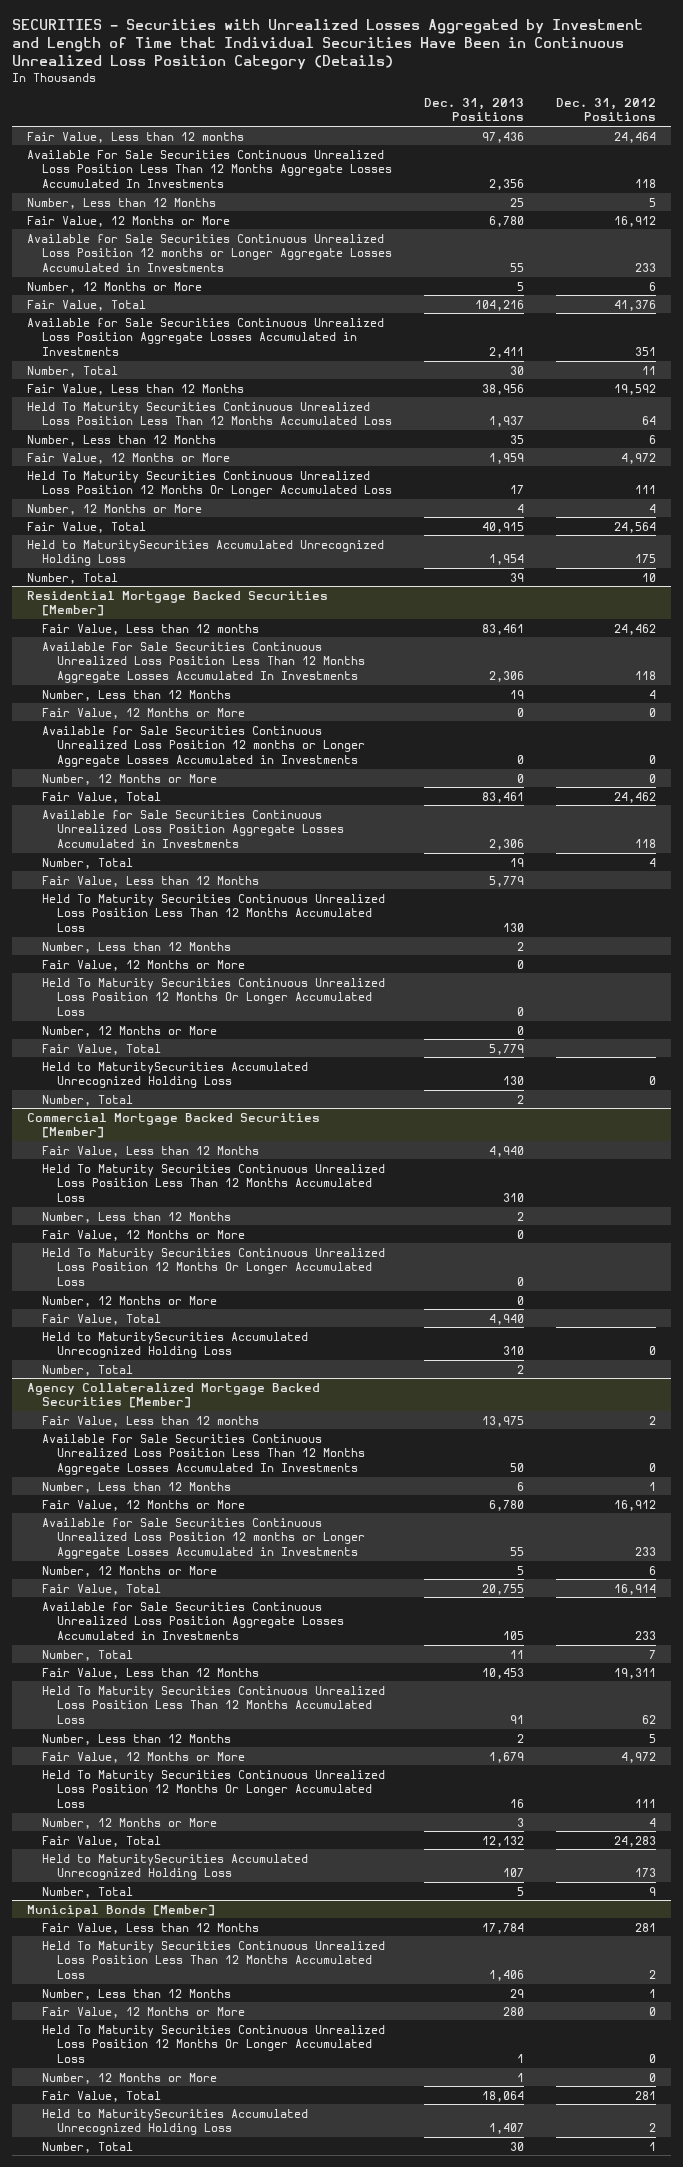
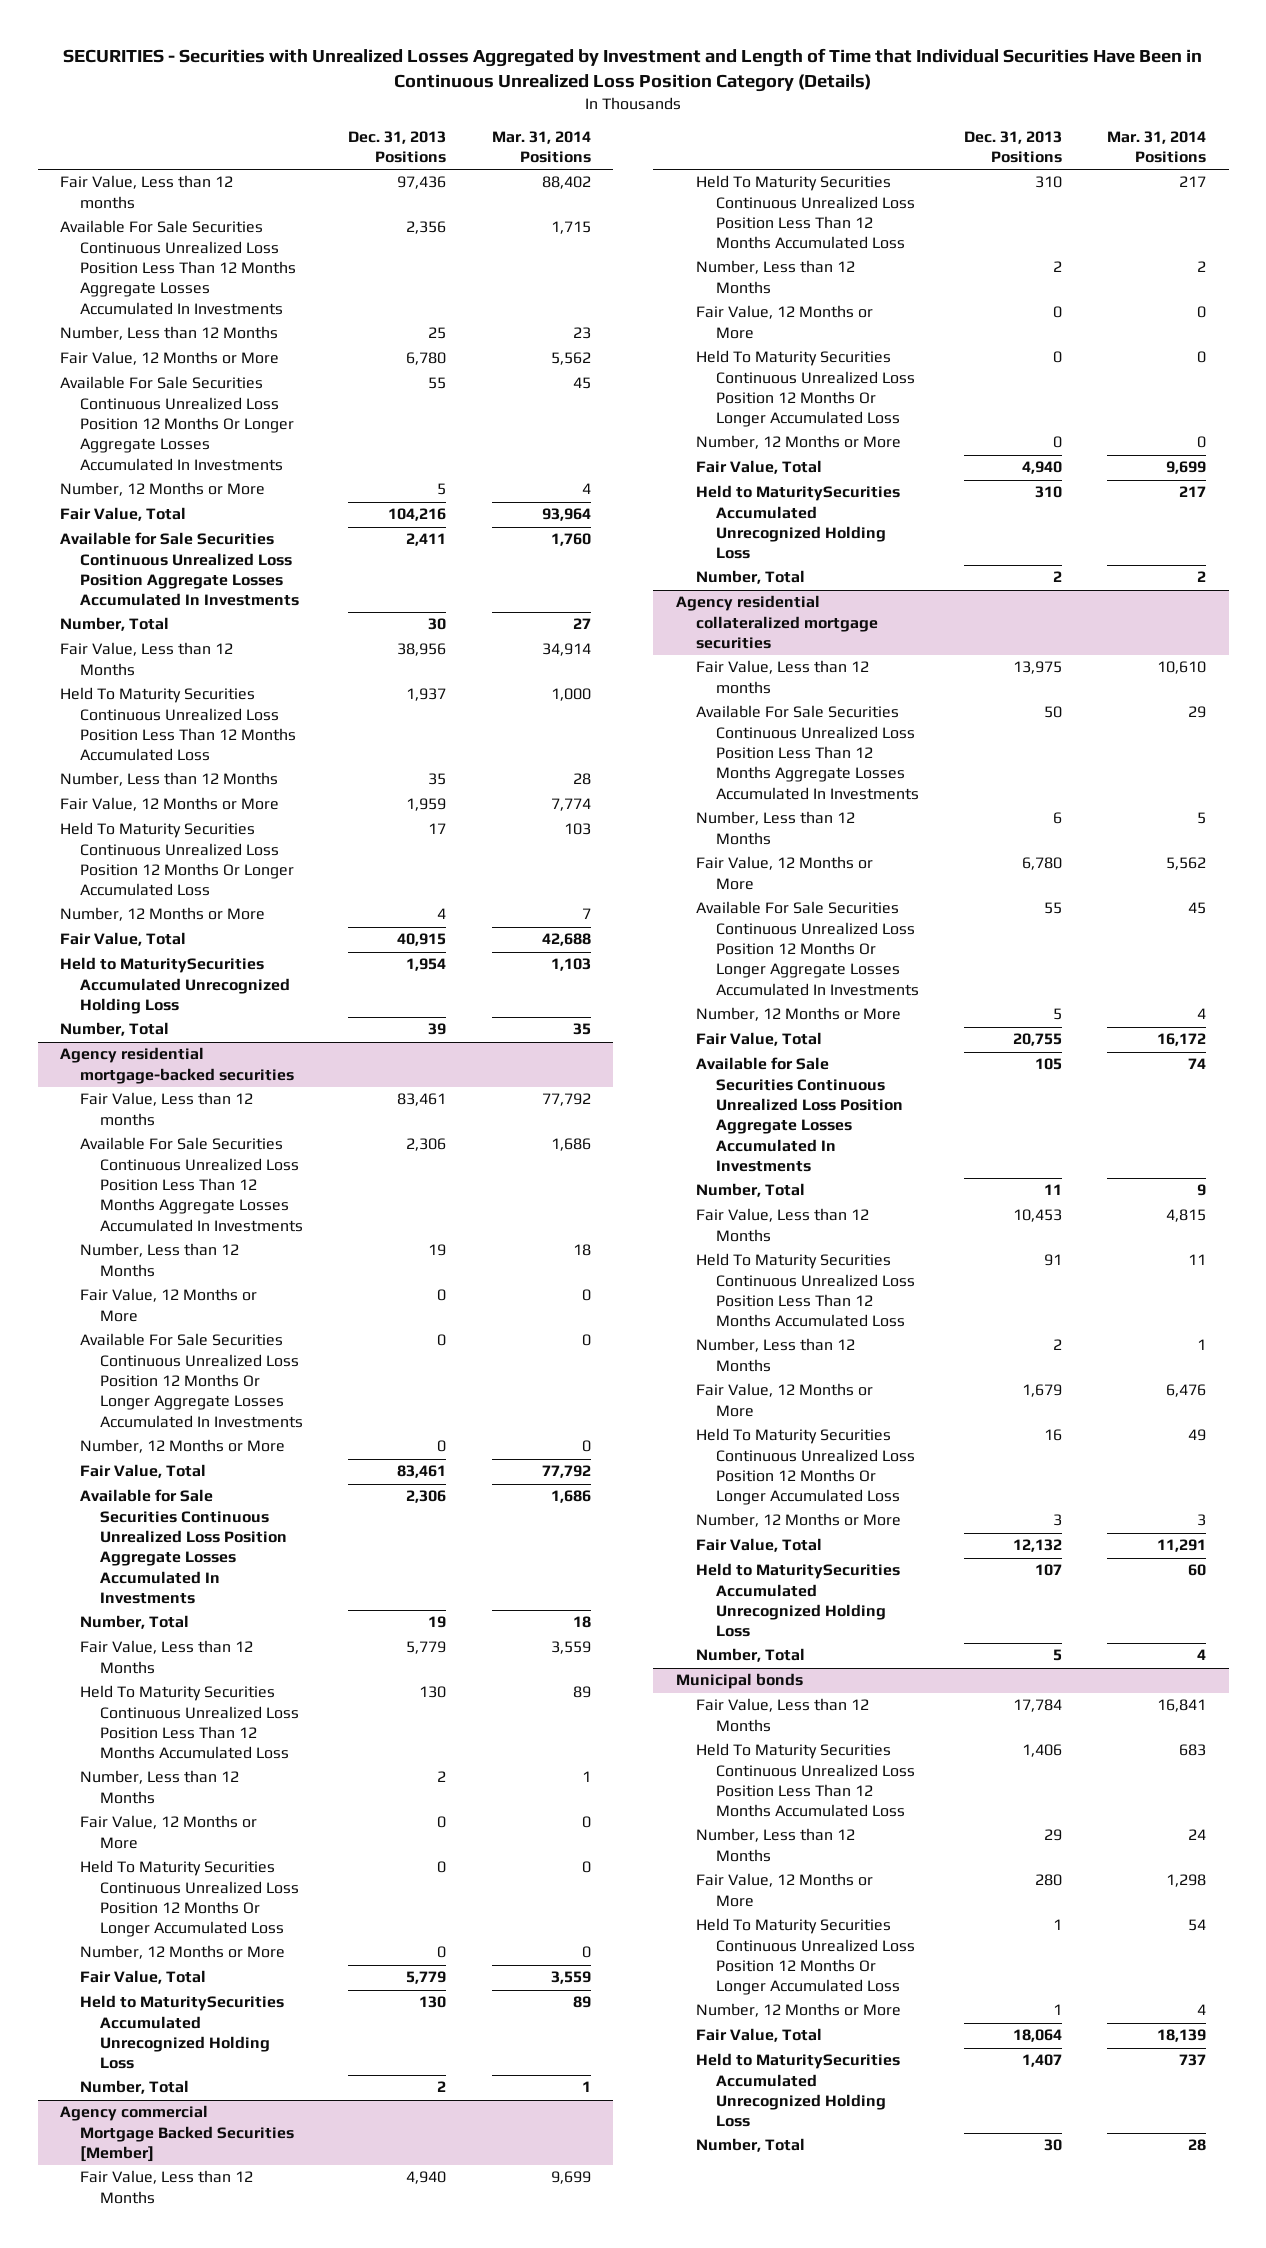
- | Dec. 31, 2013 Positions | Dec. 31, 2012 Positions
+ | Dec. 31, 2013 Positions | Mar. 31, 2014 Positions
- Available for Sale Securities Continuous Unrealized Loss Position 12 months or Longer Aggregate Losses Accumulated in Investments | 55 | 233
+ Available For Sale Securities Continuous Unrealized Loss Position 12 Months Or Longer Aggregate Losses Accumulated In Investments | 55 | 45
- Available for Sale Securities Continuous Unrealized Loss Position Aggregate Losses Accumulated in Investments | 2,411 | 351
+ Available for Sale Securities Continuous Unrealized Loss Position Aggregate Losses Accumulated In Investments | 2,411 | 1,760
- Residential Mortgage Backed Securities [Member]
+ Agency residential mortgage-backed securities
- Available for Sale Securities Continuous Unrealized Loss Position 12 months or Longer Aggregate Losses Accumulated in Investments | 0 | 0
+ Available For Sale Securities Continuous Unrealized Loss Position 12 Months Or Longer Aggregate Losses Accumulated In Investments | 0 | 0
- Available for Sale Securities Continuous Unrealized Loss Position Aggregate Losses Accumulated in Investments | 2,306 | 118
+ Available for Sale Securities Continuous Unrealized Loss Position Aggregate Losses Accumulated In Investments | 2,306 | 1,686
- Commercial Mortgage Backed Securities [Member]
+ Agency commercial Mortgage Backed Securities [Member]
- Agency Collateralized Mortgage Backed Securities [Member]
+ Agency residential collateralized mortgage securities
- Available for Sale Securities Continuous Unrealized Loss Position 12 months or Longer Aggregate Losses Accumulated in Investments | 55 | 233
+ Available For Sale Securities Continuous Unrealized Loss Position 12 Months Or Longer Aggregate Losses Accumulated In Investments | 55 | 45
- Available for Sale Securities Continuous Unrealized Loss Position Aggregate Losses Accumulated in Investments | 105 | 233
+ Available for Sale Securities Continuous Unrealized Loss Position Aggregate Losses Accumulated In Investments | 105 | 74
- Municipal Bonds [Member]
+ Municipal bonds

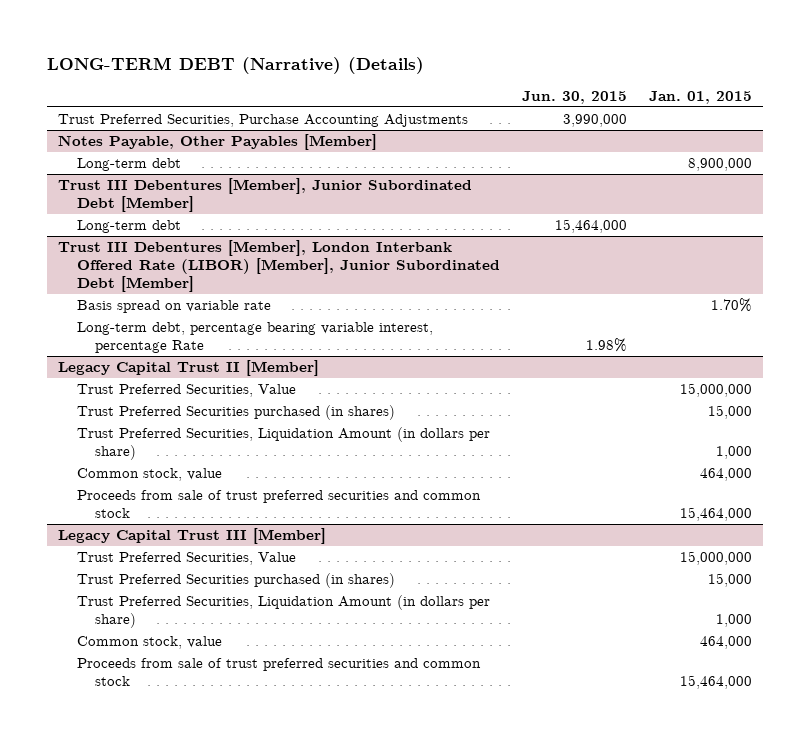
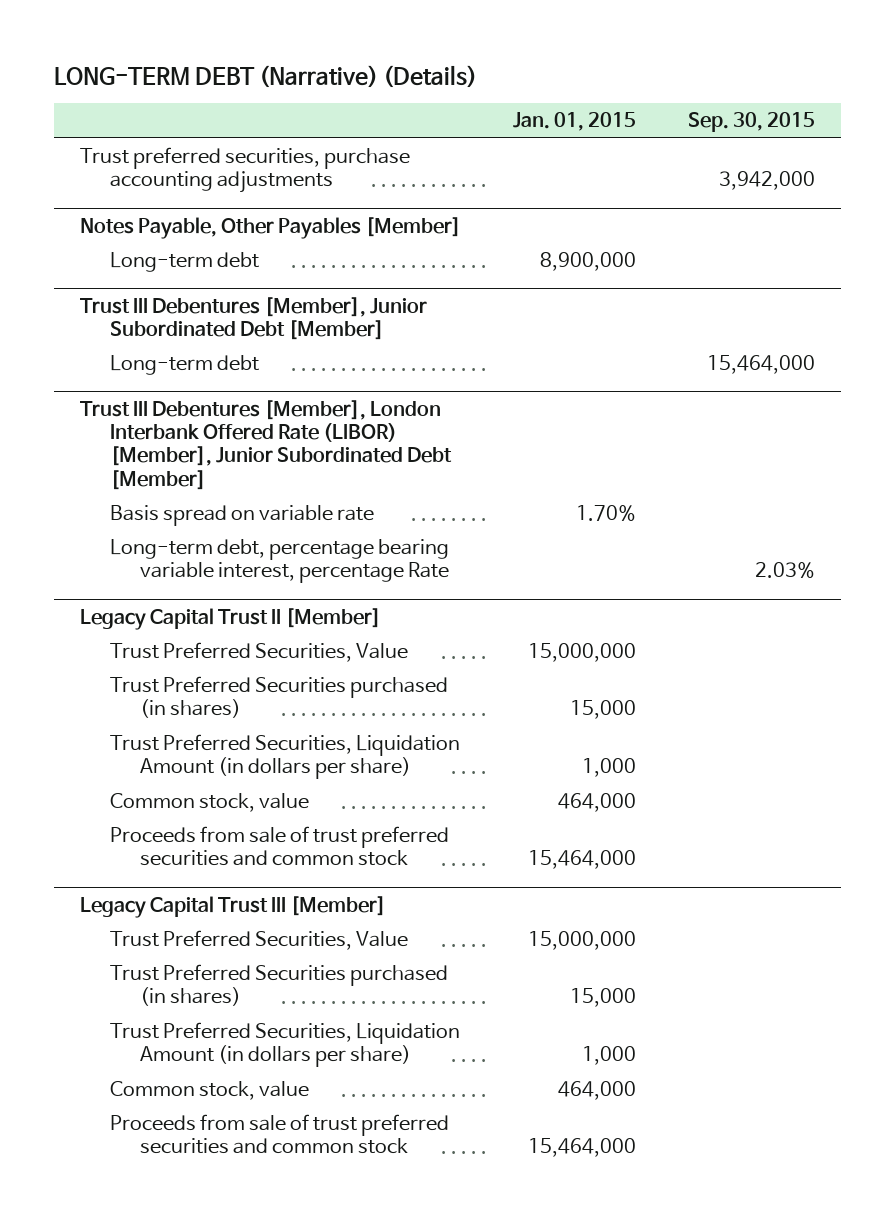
- | Jun. 30, 2015 | Jan. 01, 2015
+ | Jan. 01, 2015 | Sep. 30, 2015
- Trust Preferred Securities, Purchase Accounting Adjustments | 3,990,000 |
+ Trust preferred securities, purchase accounting adjustments | | 3,942,000

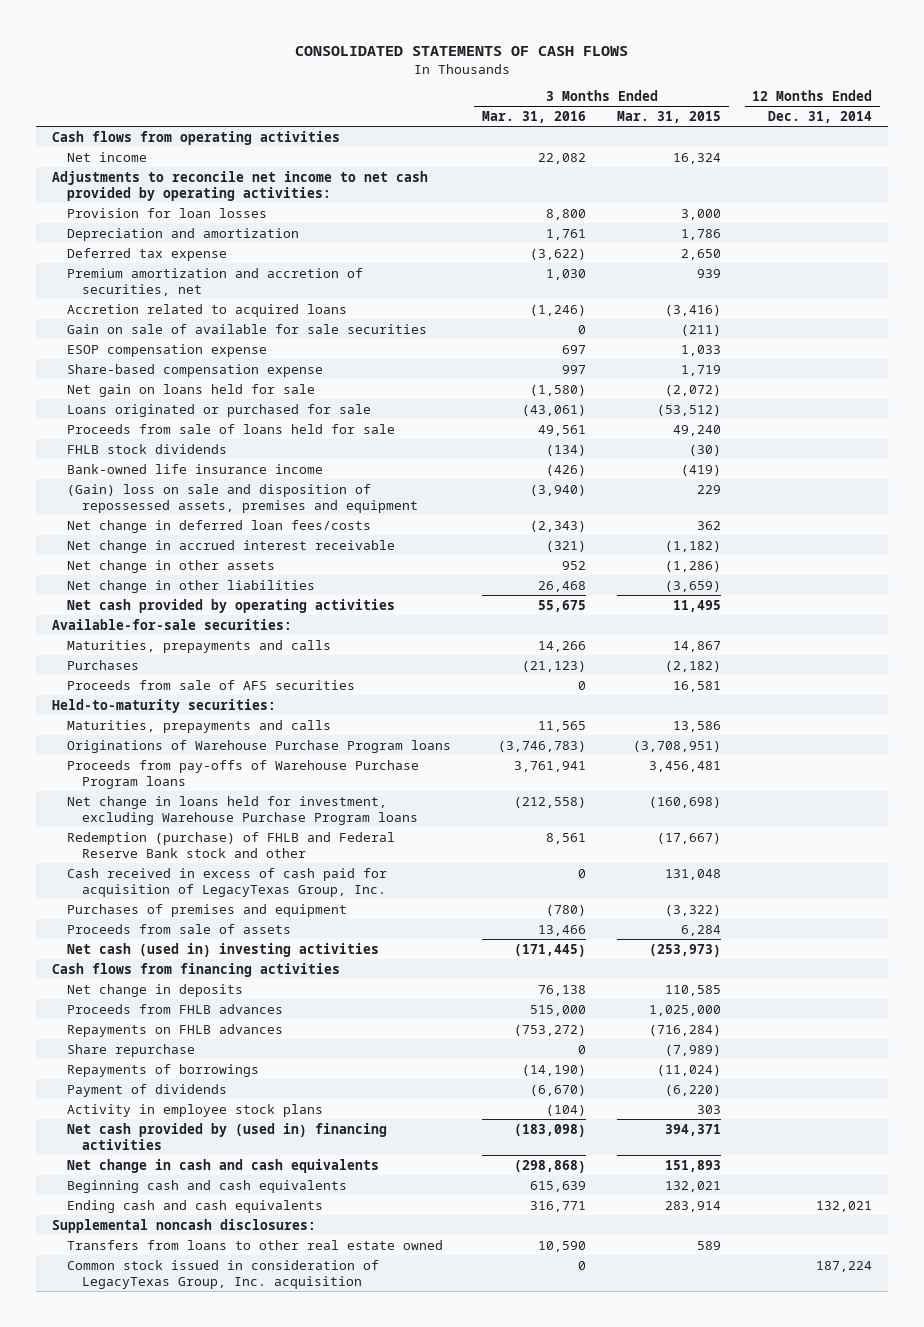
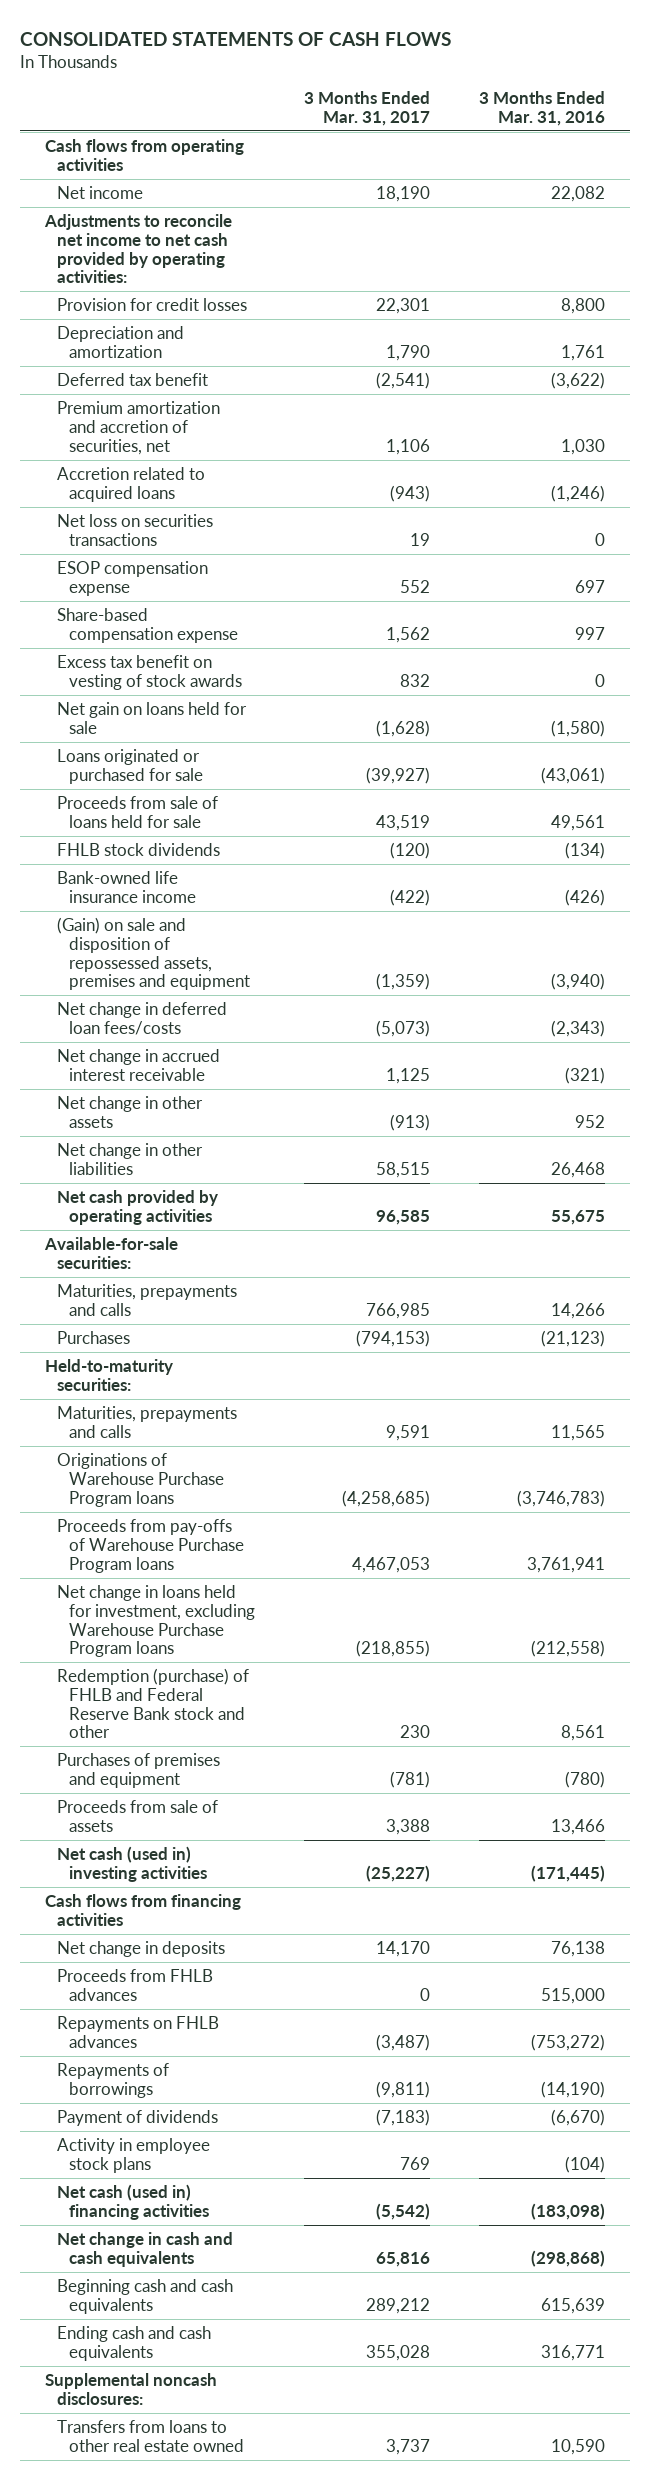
- | 3 Months Ended Mar. 31, 2016 | 3 Months Ended Mar. 31, 2015 | 12 Months Ended Dec. 31, 2014
+ | 3 Months Ended Mar. 31, 2017 | 3 Months Ended Mar. 31, 2016
- Provision for loan losses | 8,800 | 3,000 |
+ Provision for credit losses | 22,301 | 8,800
- Deferred tax expense | (3,622) | 2,650 |
+ Deferred tax benefit | (2,541) | (3,622)
- Gain on sale of available for sale securities | 0 | (211) |
+ Net loss on securities transactions | 19 | 0
+ Excess tax benefit on vesting of stock awards | 832 | 0
- (Gain) loss on sale and disposition of repossessed assets, premises and equipment | (3,940) | 229 |
+ (Gain) on sale and disposition of repossessed assets, premises and equipment | (1,359) | (3,940)
- Proceeds from sale of AFS securities | 0 | 16,581 |
- Cash received in excess of cash paid for acquisition of LegacyTexas Group, Inc. | 0 | 131,048 |
- Share repurchase | 0 | (7,989) |
- Net cash provided by (used in) financing activities | (183,098) | 394,371 |
+ Net cash (used in) financing activities | (5,542) | (183,098)
- Common stock issued in consideration of LegacyTexas Group, Inc. acquisition | 0 | | 187,224

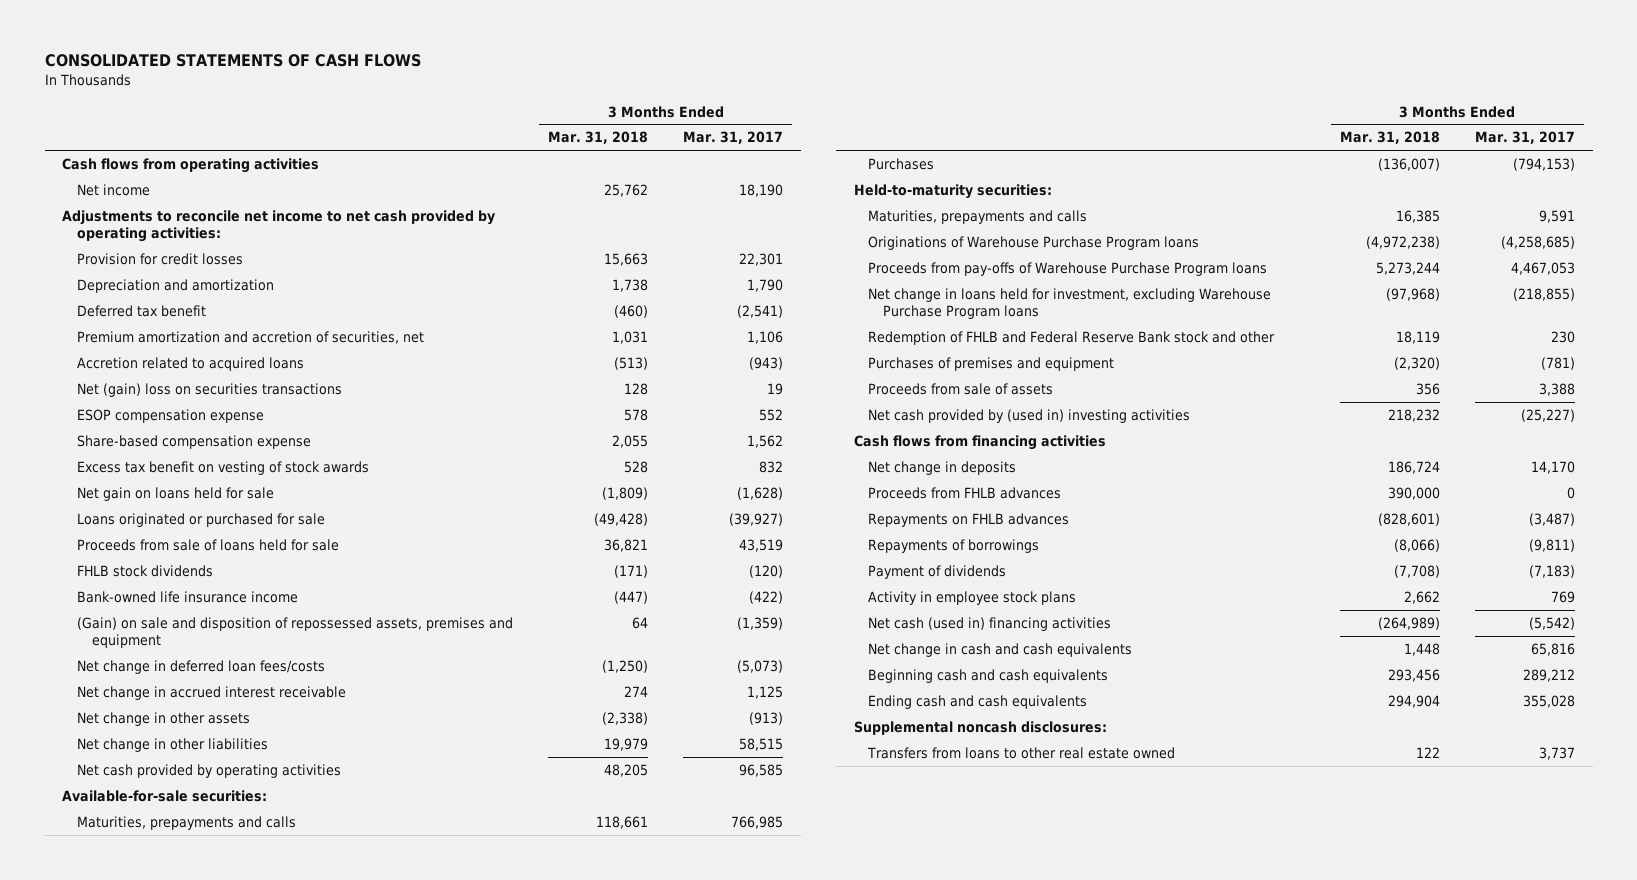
- | 3 Months Ended Mar. 31, 2017 | 3 Months Ended Mar. 31, 2016
+ | 3 Months Ended Mar. 31, 2018 | 3 Months Ended Mar. 31, 2017
- Net loss on securities transactions | 19 | 0
+ Net (gain) loss on securities transactions | 128 | 19
- Redemption (purchase) of FHLB and Federal Reserve Bank stock and other | 230 | 8,561
+ Redemption of FHLB and Federal Reserve Bank stock and other | 18,119 | 230
- Net cash (used in) investing activities | (25,227) | (171,445)
+ Net cash provided by (used in) investing activities | 218,232 | (25,227)

